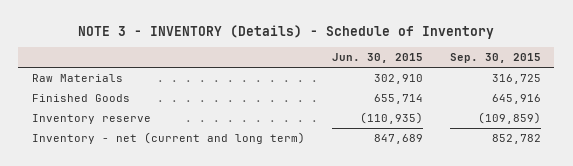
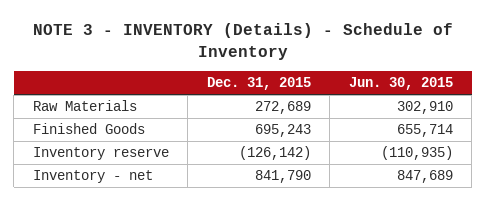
- | Jun. 30, 2015 | Sep. 30, 2015
+ | Dec. 31, 2015 | Jun. 30, 2015
- Inventory - net (current and long term) | 847,689 | 852,782
+ Inventory - net | 841,790 | 847,689

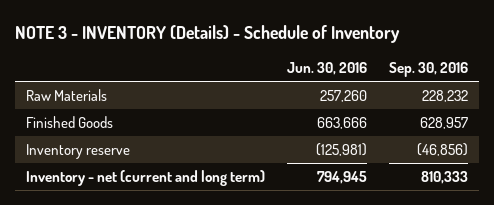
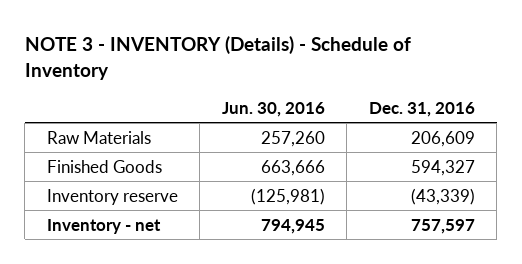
- | Jun. 30, 2016 | Sep. 30, 2016
+ | Jun. 30, 2016 | Dec. 31, 2016
- Inventory - net (current and long term) | 794,945 | 810,333
+ Inventory - net | 794,945 | 757,597

